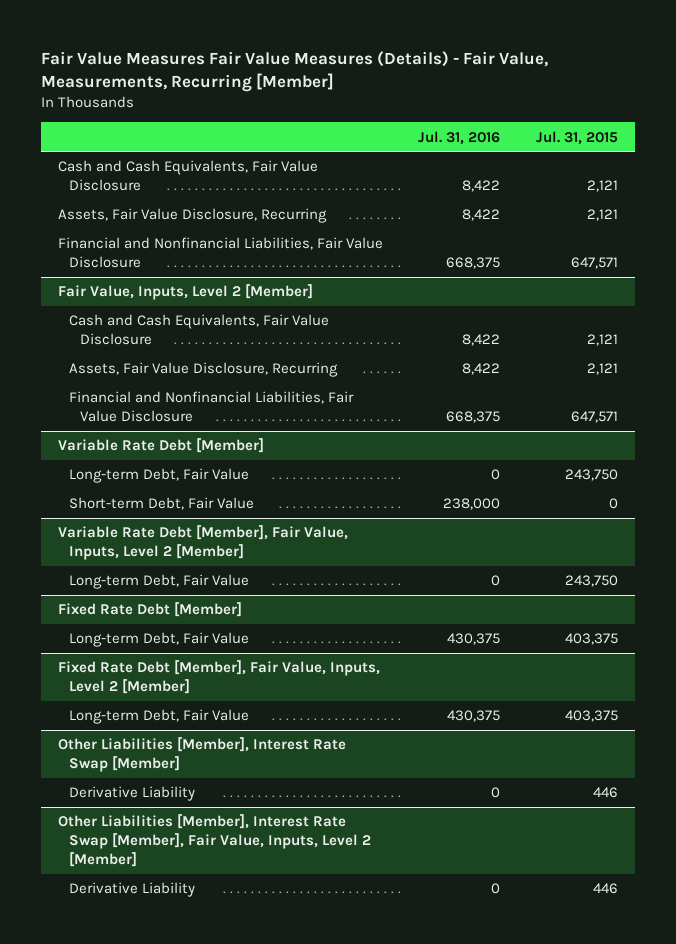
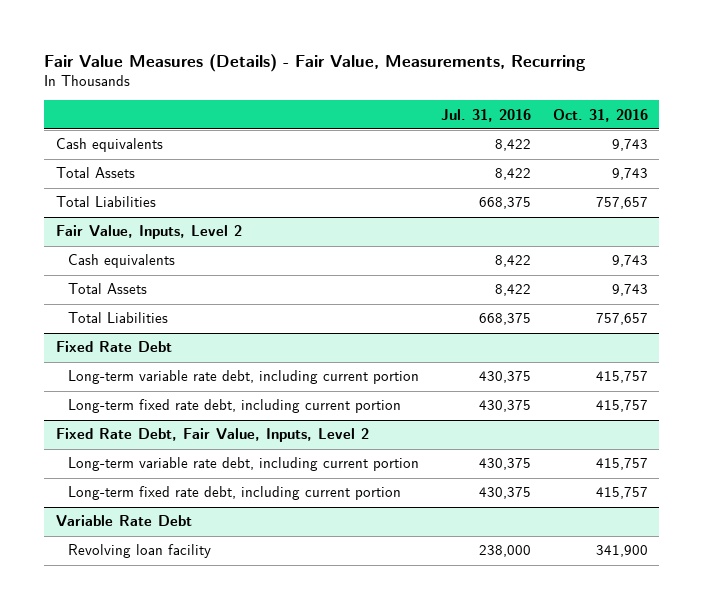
- Fair Value Measures Fair Value Measures (Details) - Fair Value, Measurements, Recurring [Member]
+ Fair Value Measures (Details) - Fair Value, Measurements, Recurring
- | Jul. 31, 2016 | Jul. 31, 2015
+ | Jul. 31, 2016 | Oct. 31, 2016
- Cash and Cash Equivalents, Fair Value Disclosure | 8,422 | 2,121
- Assets, Fair Value Disclosure, Recurring | 8,422 | 2,121
- Financial and Nonfinancial Liabilities, Fair Value Disclosure | 668,375 | 647,571
- Fair Value, Inputs, Level 2 [Member]
- Cash and Cash Equivalents, Fair Value Disclosure | 8,422 | 2,121
- Assets, Fair Value Disclosure, Recurring | 8,422 | 2,121
- Financial and Nonfinancial Liabilities, Fair Value Disclosure | 668,375 | 647,571
- Variable Rate Debt [Member]
- Long-term Debt, Fair Value | 0 | 243,750
- Short-term Debt, Fair Value | 238,000 | 0
- Variable Rate Debt [Member], Fair Value, Inputs, Level 2 [Member]
- Long-term Debt, Fair Value | 0 | 243,750
- Fixed Rate Debt [Member]
- Long-term Debt, Fair Value | 430,375 | 403,375
- Fixed Rate Debt [Member], Fair Value, Inputs, Level 2 [Member]
- Long-term Debt, Fair Value | 430,375 | 403,375
- Other Liabilities [Member], Interest Rate Swap [Member]
- Derivative Liability | 0 | 446
- Other Liabilities [Member], Interest Rate Swap [Member], Fair Value, Inputs, Level 2 [Member]
- Derivative Liability | 0 | 446
+ Cash equivalents | 8,422 | 9,743
+ Total Assets | 8,422 | 9,743
+ Total Liabilities | 668,375 | 757,657
+ Fair Value, Inputs, Level 2
+ Cash equivalents | 8,422 | 9,743
+ Total Assets | 8,422 | 9,743
+ Total Liabilities | 668,375 | 757,657
+ Fixed Rate Debt
+ Long-term variable rate debt, including current portion | 430,375 | 415,757
+ Long-term fixed rate debt, including current portion | 430,375 | 415,757
+ Fixed Rate Debt, Fair Value, Inputs, Level 2
+ Long-term variable rate debt, including current portion | 430,375 | 415,757
+ Long-term fixed rate debt, including current portion | 430,375 | 415,757
+ Variable Rate Debt
+ Revolving loan facility | 238,000 | 341,900

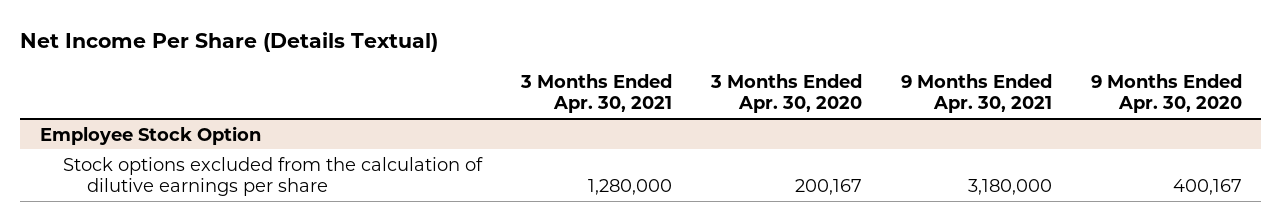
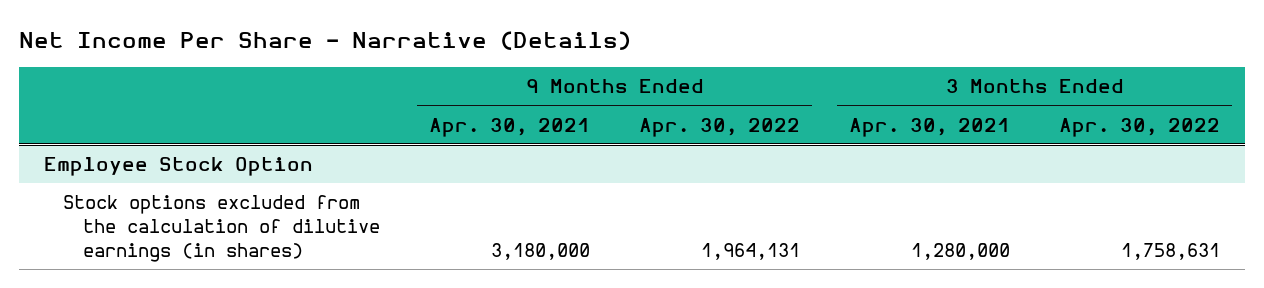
- Net Income Per Share (Details Textual)
+ Net Income Per Share - Narrative (Details)
- | 3 Months Ended Apr. 30, 2021 | 3 Months Ended Apr. 30, 2020 | 9 Months Ended Apr. 30, 2021 | 9 Months Ended Apr. 30, 2020
+ | 9 Months Ended Apr. 30, 2021 | 9 Months Ended Apr. 30, 2022 | 3 Months Ended Apr. 30, 2021 | 3 Months Ended Apr. 30, 2022
@ Employee Stock Option
- Stock options excluded from the calculation of dilutive earnings per share | 1,280,000 | 200,167 | 3,180,000 | 400,167
+ Stock options excluded from the calculation of dilutive earnings (in shares) | 3,180,000 | 1,964,131 | 1,280,000 | 1,758,631

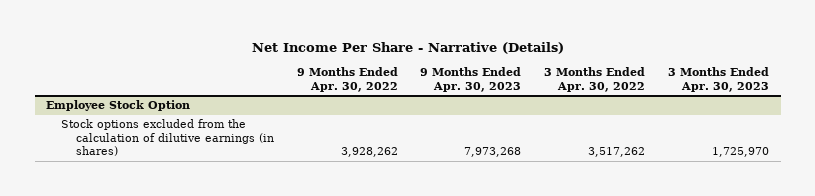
- | 9 Months Ended Apr. 30, 2021 | 9 Months Ended Apr. 30, 2022 | 3 Months Ended Apr. 30, 2021 | 3 Months Ended Apr. 30, 2022
+ | 9 Months Ended Apr. 30, 2022 | 9 Months Ended Apr. 30, 2023 | 3 Months Ended Apr. 30, 2022 | 3 Months Ended Apr. 30, 2023
@ Employee Stock Option
- Stock options excluded from the calculation of dilutive earnings (in shares) | 3,180,000 | 1,964,131 | 1,280,000 | 1,758,631
+ Stock options excluded from the calculation of dilutive earnings (in shares) | 3,928,262 | 7,973,268 | 3,517,262 | 1,725,970

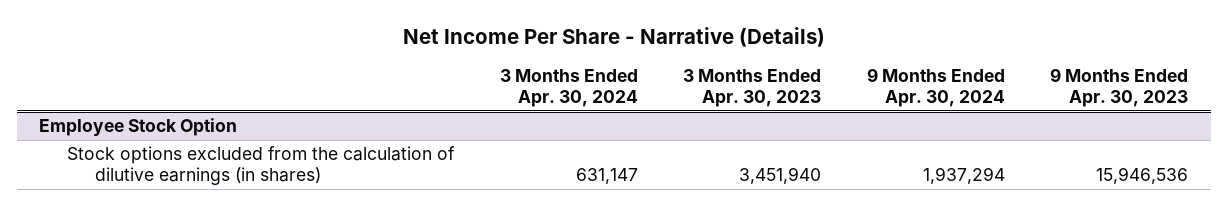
- | 9 Months Ended Apr. 30, 2022 | 9 Months Ended Apr. 30, 2023 | 3 Months Ended Apr. 30, 2022 | 3 Months Ended Apr. 30, 2023
+ | 3 Months Ended Apr. 30, 2024 | 3 Months Ended Apr. 30, 2023 | 9 Months Ended Apr. 30, 2024 | 9 Months Ended Apr. 30, 2023
@ Employee Stock Option
- Stock options excluded from the calculation of dilutive earnings (in shares) | 3,928,262 | 7,973,268 | 3,517,262 | 1,725,970
+ Stock options excluded from the calculation of dilutive earnings (in shares) | 631,147 | 3,451,940 | 1,937,294 | 15,946,536

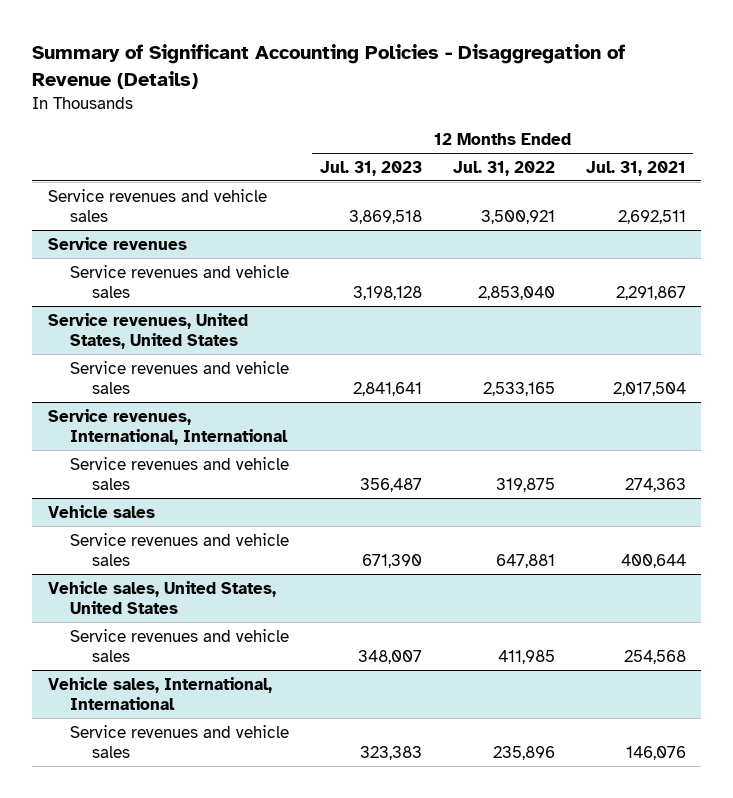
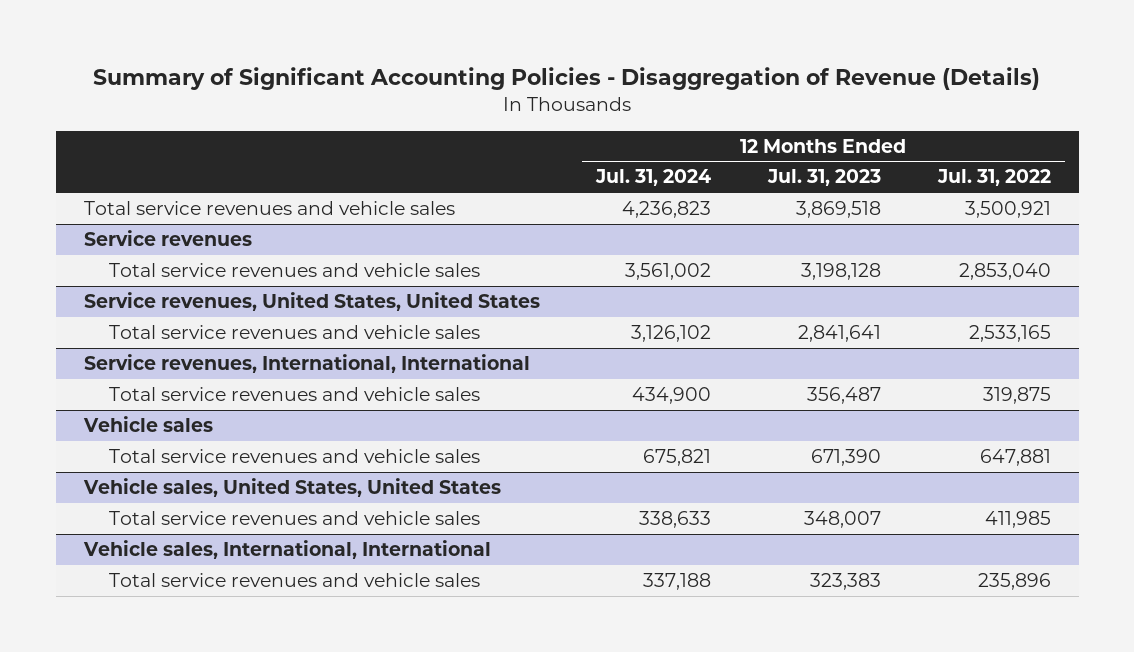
- | 12 Months Ended Jul. 31, 2023 | 12 Months Ended Jul. 31, 2022 | 12 Months Ended Jul. 31, 2021
+ | 12 Months Ended Jul. 31, 2024 | 12 Months Ended Jul. 31, 2023 | 12 Months Ended Jul. 31, 2022
- Service revenues and vehicle sales | 3,869,518 | 3,500,921 | 2,692,511
+ Total service revenues and vehicle sales | 4,236,823 | 3,869,518 | 3,500,921
@ Service revenues
- Service revenues and vehicle sales | 3,198,128 | 2,853,040 | 2,291,867
+ Total service revenues and vehicle sales | 3,561,002 | 3,198,128 | 2,853,040
@ Service revenues, United States, United States
- Service revenues and vehicle sales | 2,841,641 | 2,533,165 | 2,017,504
+ Total service revenues and vehicle sales | 3,126,102 | 2,841,641 | 2,533,165
@ Service revenues, International, International
- Service revenues and vehicle sales | 356,487 | 319,875 | 274,363
+ Total service revenues and vehicle sales | 434,900 | 356,487 | 319,875
@ Vehicle sales
- Service revenues and vehicle sales | 671,390 | 647,881 | 400,644
+ Total service revenues and vehicle sales | 675,821 | 671,390 | 647,881
@ Vehicle sales, United States, United States
- Service revenues and vehicle sales | 348,007 | 411,985 | 254,568
+ Total service revenues and vehicle sales | 338,633 | 348,007 | 411,985
@ Vehicle sales, International, International
- Service revenues and vehicle sales | 323,383 | 235,896 | 146,076
+ Total service revenues and vehicle sales | 337,188 | 323,383 | 235,896

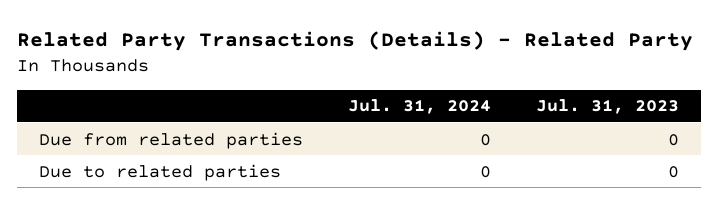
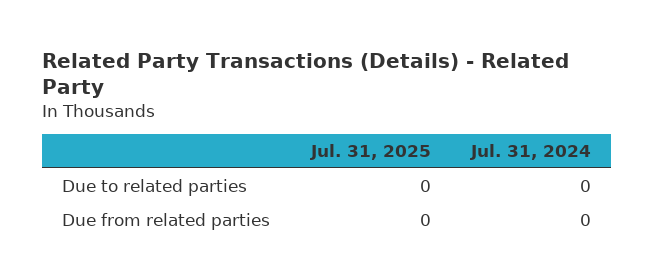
- | Jul. 31, 2024 | Jul. 31, 2023
+ | Jul. 31, 2025 | Jul. 31, 2024
moved down: Due from related parties | 0 | 0

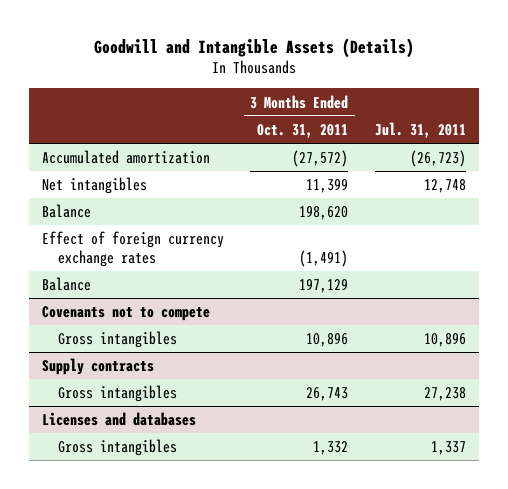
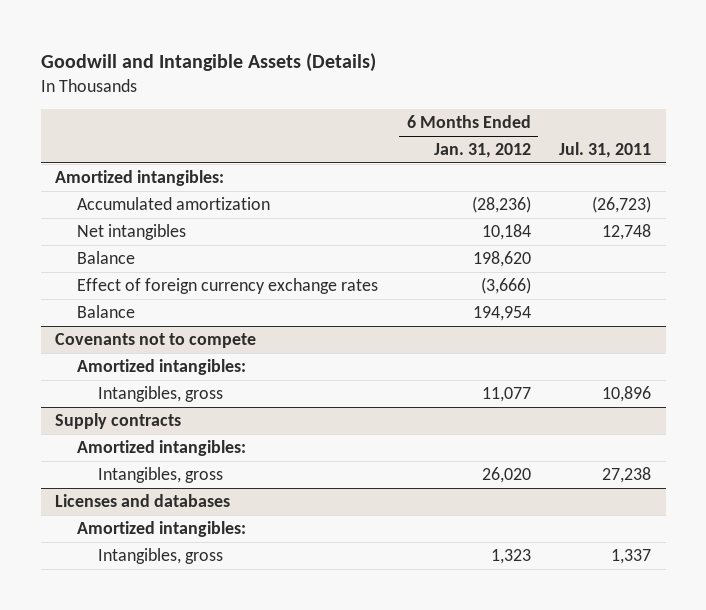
- | 3 Months Ended Oct. 31, 2011 | Jul. 31, 2011
+ | 6 Months Ended Jan. 31, 2012 | Jul. 31, 2011
+ Amortized intangibles:
@ Covenants not to compete
- Gross intangibles | 10,896 | 10,896
+ Amortized intangibles:
+ Intangibles, gross | 11,077 | 10,896
@ Supply contracts
- Gross intangibles | 26,743 | 27,238
+ Amortized intangibles:
+ Intangibles, gross | 26,020 | 27,238
@ Licenses and databases
- Gross intangibles | 1,332 | 1,337
+ Amortized intangibles:
+ Intangibles, gross | 1,323 | 1,337

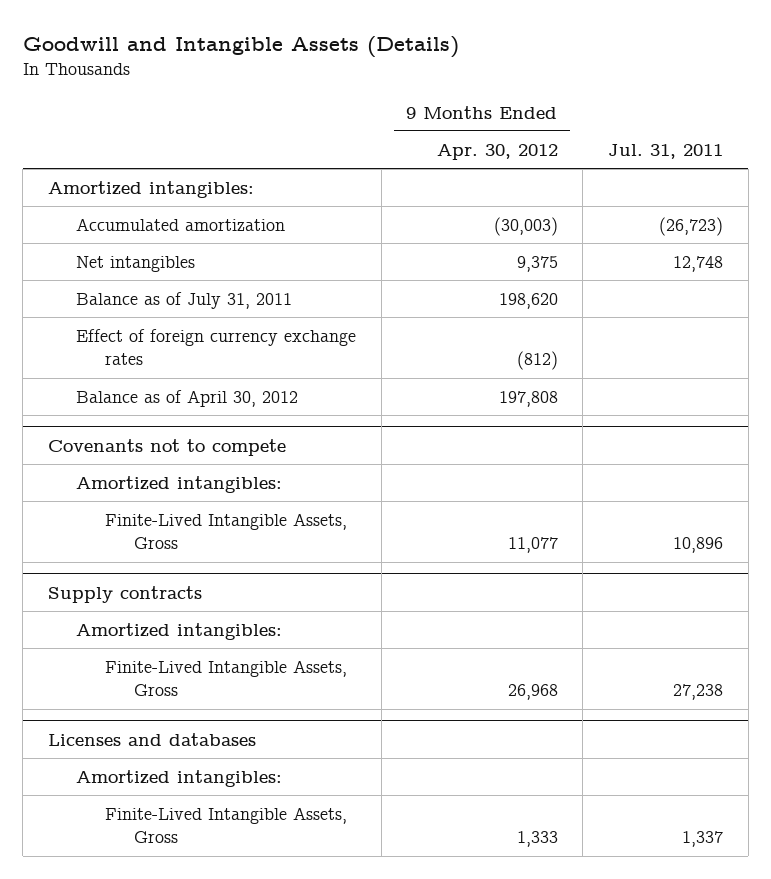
- | 6 Months Ended Jan. 31, 2012 | Jul. 31, 2011
+ | 9 Months Ended Apr. 30, 2012 | Jul. 31, 2011
- Balance | 198,620 |
+ Balance as of July 31, 2011 | 198,620 |
- Balance | 194,954 |
+ Balance as of April 30, 2012 | 197,808 |
@ Covenants not to compete
- Intangibles, gross | 11,077 | 10,896
+ Finite-Lived Intangible Assets, Gross | 11,077 | 10,896
@ Supply contracts
- Intangibles, gross | 26,020 | 27,238
+ Finite-Lived Intangible Assets, Gross | 26,968 | 27,238
@ Licenses and databases
- Intangibles, gross | 1,323 | 1,337
+ Finite-Lived Intangible Assets, Gross | 1,333 | 1,337

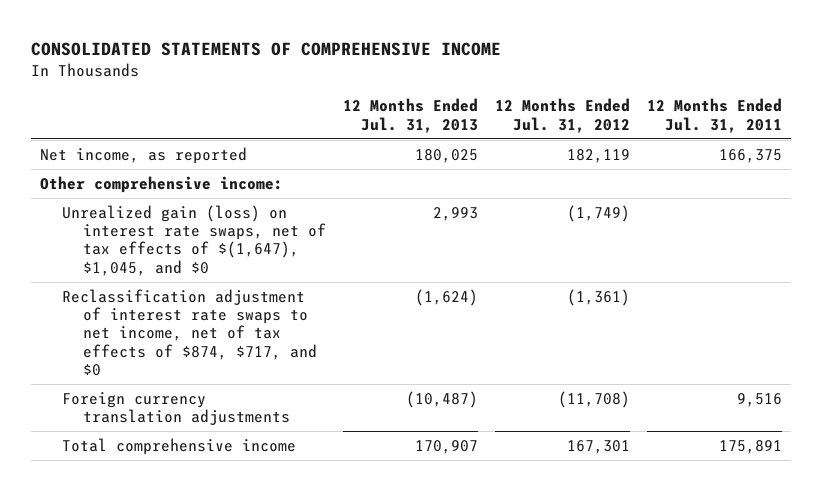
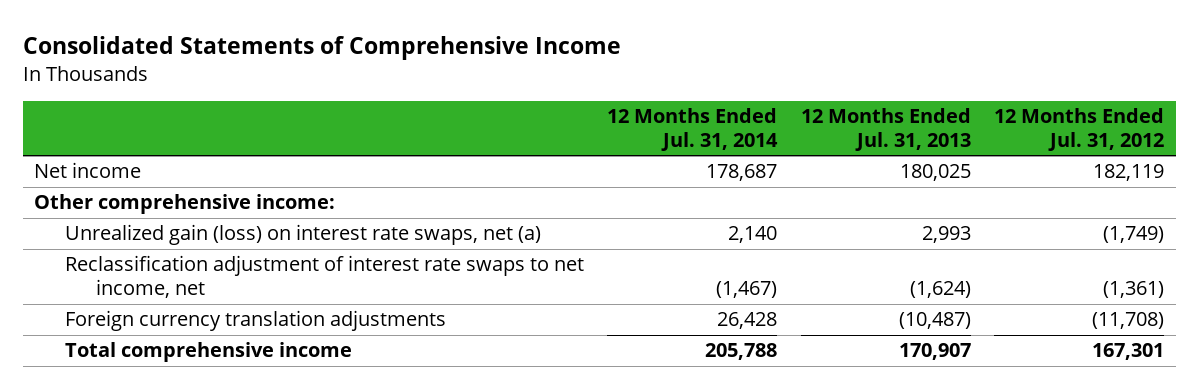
- CONSOLIDATED STATEMENTS OF COMPREHENSIVE INCOME
+ Consolidated Statements of Comprehensive Income
- | 12 Months Ended Jul. 31, 2013 | 12 Months Ended Jul. 31, 2012 | 12 Months Ended Jul. 31, 2011
+ | 12 Months Ended Jul. 31, 2014 | 12 Months Ended Jul. 31, 2013 | 12 Months Ended Jul. 31, 2012
- Net income, as reported | 180,025 | 182,119 | 166,375
+ Net income | 178,687 | 180,025 | 182,119
- Unrealized gain (loss) on interest rate swaps, net of tax effects of $(1,647), $1,045, and $0 | 2,993 | (1,749) |
- Reclassification adjustment of interest rate swaps to net income, net of tax effects of $874, $717, and $0 | (1,624) | (1,361) |
+ Unrealized gain (loss) on interest rate swaps, net (a) | 2,140 | 2,993 | (1,749)
+ Reclassification adjustment of interest rate swaps to net income, net | (1,467) | (1,624) | (1,361)

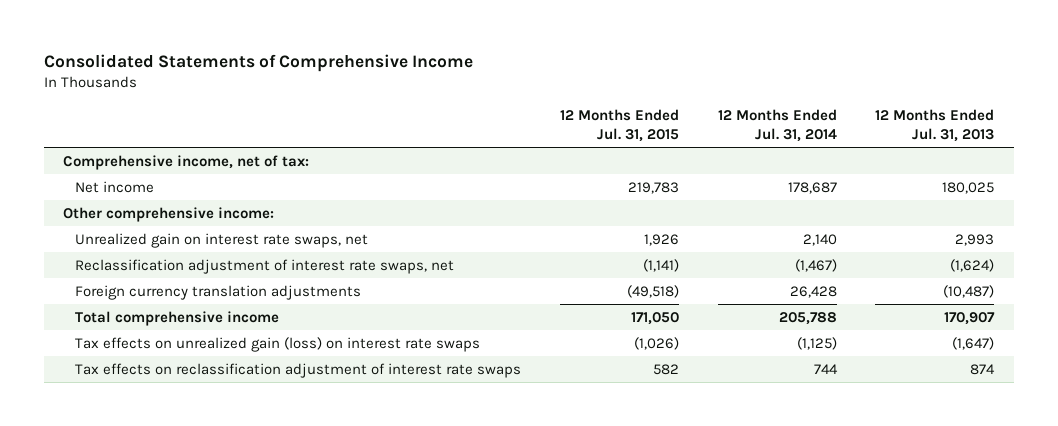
- | 12 Months Ended Jul. 31, 2014 | 12 Months Ended Jul. 31, 2013 | 12 Months Ended Jul. 31, 2012
+ | 12 Months Ended Jul. 31, 2015 | 12 Months Ended Jul. 31, 2014 | 12 Months Ended Jul. 31, 2013
+ Comprehensive income, net of tax:
- Unrealized gain (loss) on interest rate swaps, net (a) | 2,140 | 2,993 | (1,749)
- Reclassification adjustment of interest rate swaps to net income, net | (1,467) | (1,624) | (1,361)
+ Unrealized gain on interest rate swaps, net | 1,926 | 2,140 | 2,993
+ Reclassification adjustment of interest rate swaps, net | (1,141) | (1,467) | (1,624)
+ Tax effects on unrealized gain (loss) on interest rate swaps | (1,026) | (1,125) | (1,647)
+ Tax effects on reclassification adjustment of interest rate swaps | 582 | 744 | 874

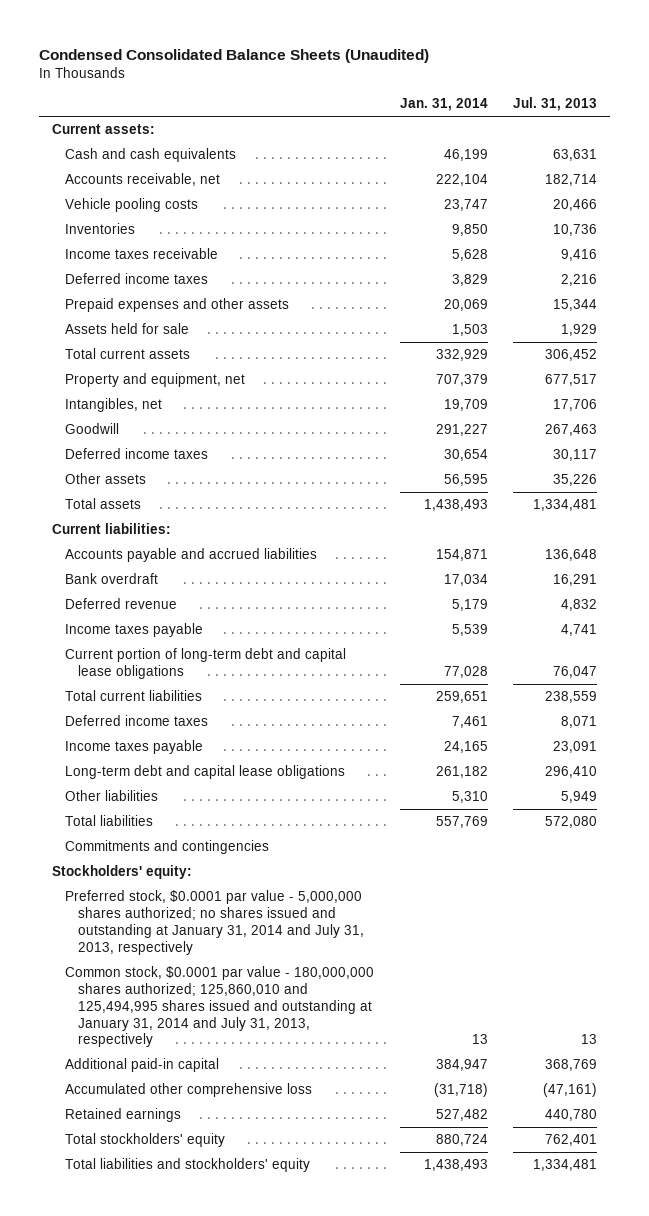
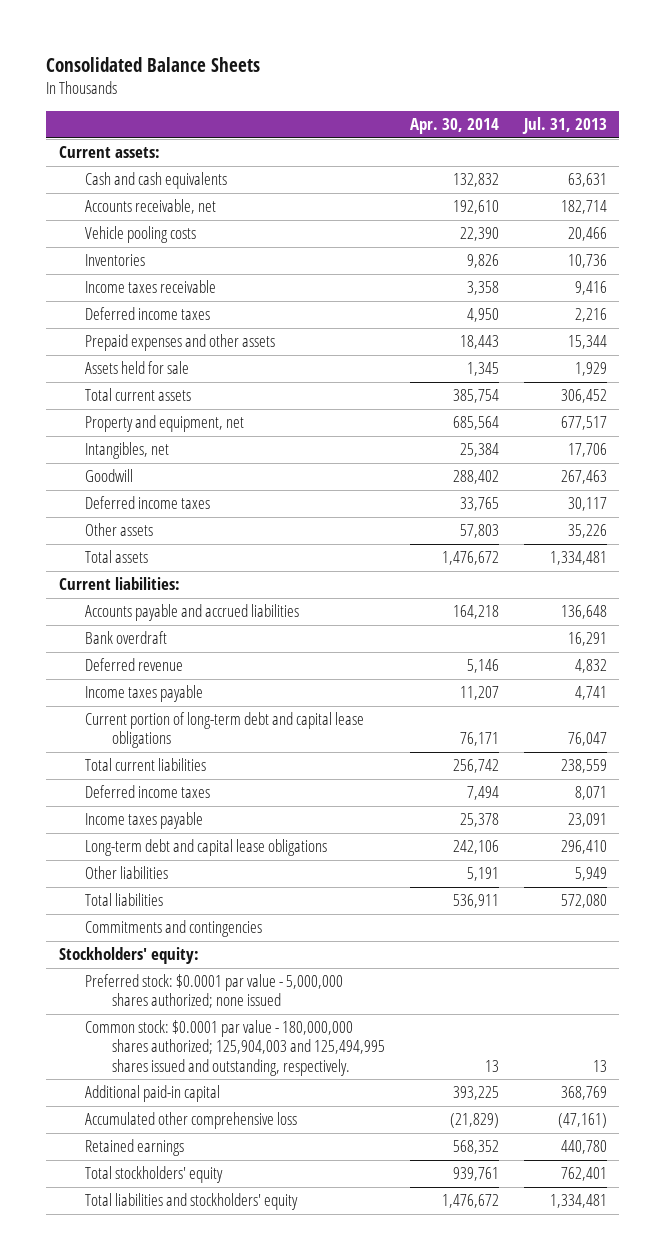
- Condensed Consolidated Balance Sheets (Unaudited)
+ Consolidated Balance Sheets
- | Jan. 31, 2014 | Jul. 31, 2013
+ | Apr. 30, 2014 | Jul. 31, 2013
- Preferred stock, $0.0001 par value - 5,000,000 shares authorized; no shares issued and outstanding at January 31, 2014 and July 31, 2013, respectively
- Common stock, $0.0001 par value - 180,000,000 shares authorized; 125,860,010 and 125,494,995 shares issued and outstanding at January 31, 2014 and July 31, 2013, respectively | 13 | 13
+ Preferred stock: $0.0001 par value - 5,000,000 shares authorized; none issued
+ Common stock: $0.0001 par value - 180,000,000 shares authorized; 125,904,003 and 125,494,995 shares issued and outstanding, respectively. | 13 | 13

